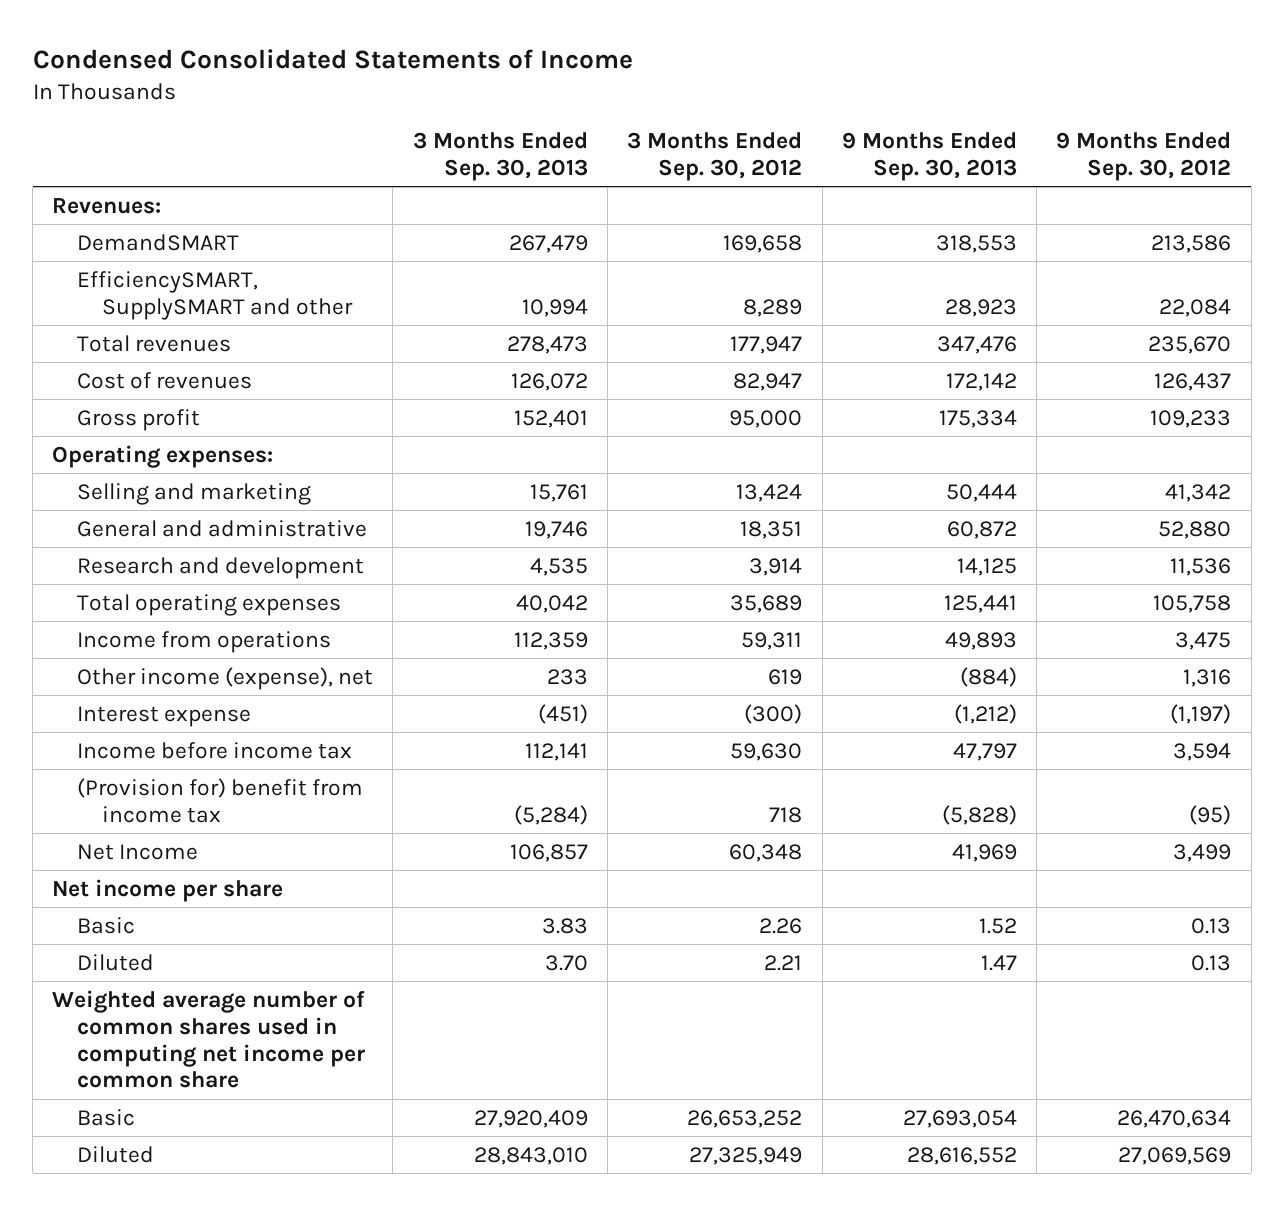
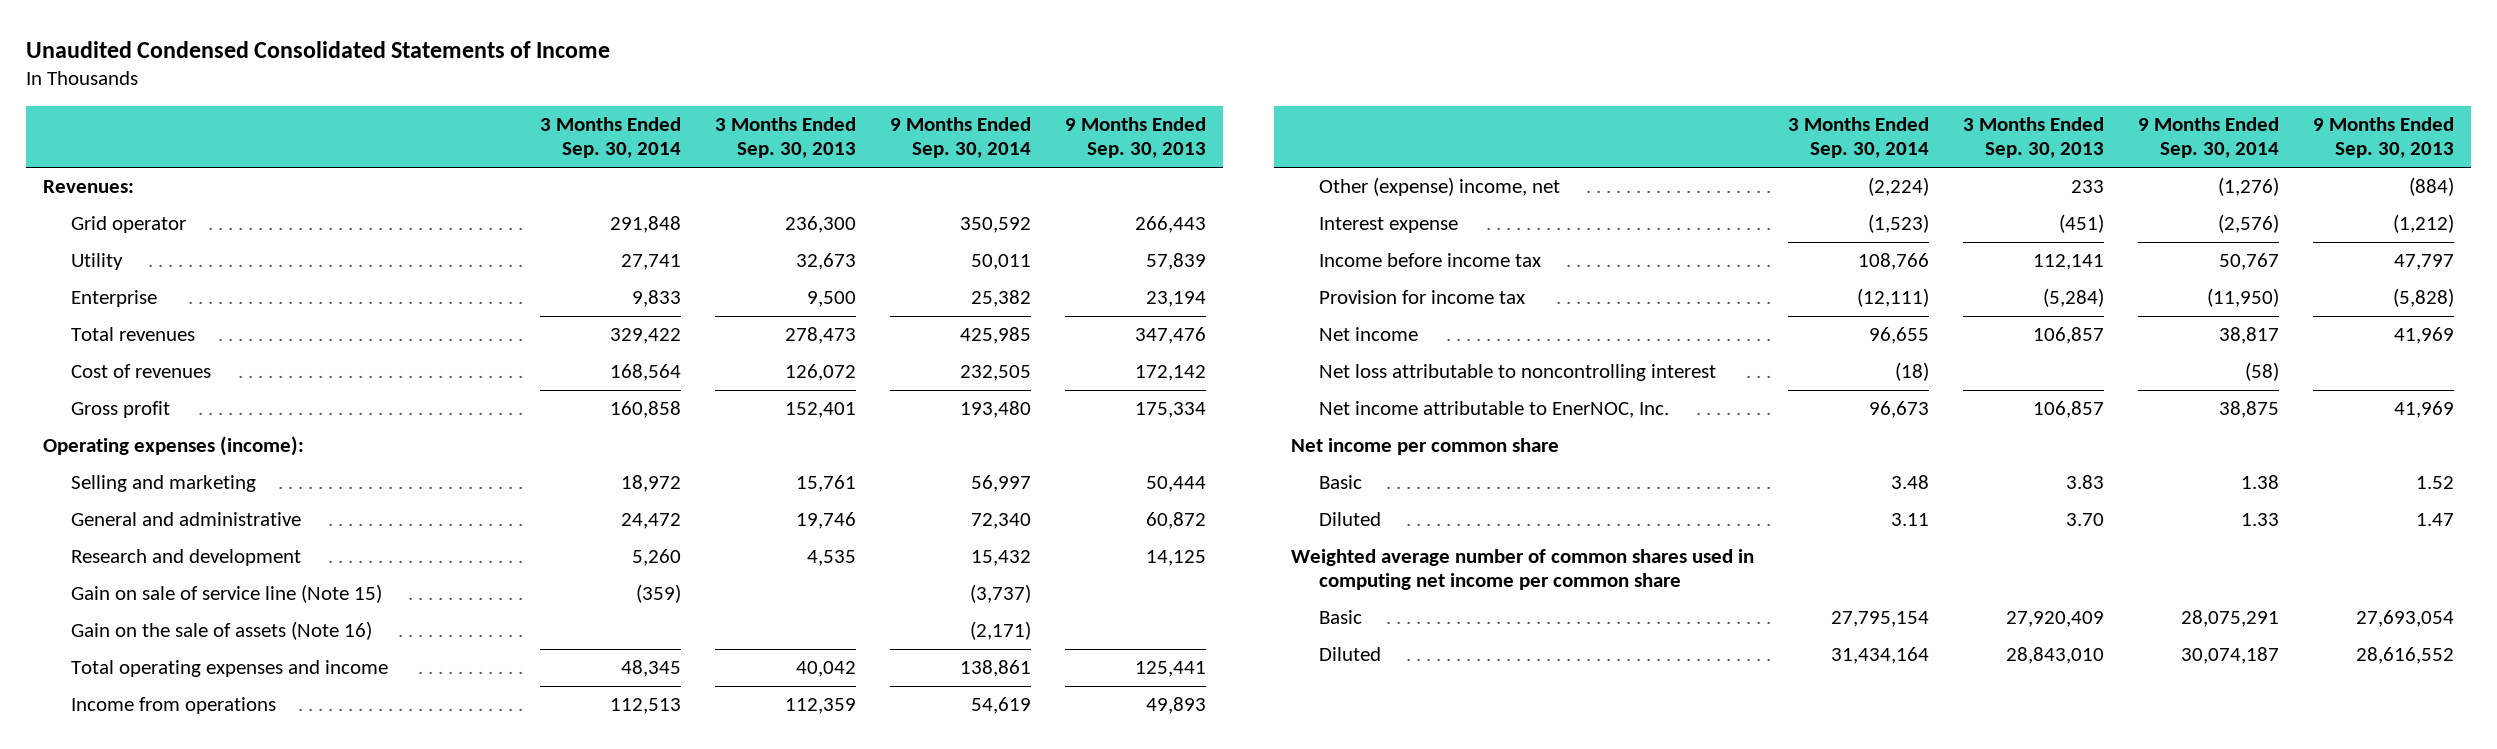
- Condensed Consolidated Statements of Income
+ Unaudited Condensed Consolidated Statements of Income
- | 3 Months Ended Sep. 30, 2013 | 3 Months Ended Sep. 30, 2012 | 9 Months Ended Sep. 30, 2013 | 9 Months Ended Sep. 30, 2012
+ | 3 Months Ended Sep. 30, 2014 | 3 Months Ended Sep. 30, 2013 | 9 Months Ended Sep. 30, 2014 | 9 Months Ended Sep. 30, 2013
- DemandSMART | 267,479 | 169,658 | 318,553 | 213,586
- EfficiencySMART, SupplySMART and other | 10,994 | 8,289 | 28,923 | 22,084
+ Grid operator | 291,848 | 236,300 | 350,592 | 266,443
+ Utility | 27,741 | 32,673 | 50,011 | 57,839
+ Enterprise | 9,833 | 9,500 | 25,382 | 23,194
- Operating expenses:
+ Operating expenses (income):
- Total operating expenses | 40,042 | 35,689 | 125,441 | 105,758
+ Gain on sale of service line (Note 15) | (359) | | (3,737) |
+ Gain on the sale of assets (Note 16) | | | (2,171) |
+ Total operating expenses and income | 48,345 | 40,042 | 138,861 | 125,441
- Other income (expense), net | 233 | 619 | (884) | 1,316
+ Other (expense) income, net | (2,224) | 233 | (1,276) | (884)
- (Provision for) benefit from income tax | (5,284) | 718 | (5,828) | (95)
- Net Income | 106,857 | 60,348 | 41,969 | 3,499
- Net income per share
+ Provision for income tax | (12,111) | (5,284) | (11,950) | (5,828)
+ Net income | 96,655 | 106,857 | 38,817 | 41,969
+ Net loss attributable to noncontrolling interest | (18) | | (58) |
+ Net income attributable to EnerNOC, Inc. | 96,673 | 106,857 | 38,875 | 41,969
+ Net income per common share

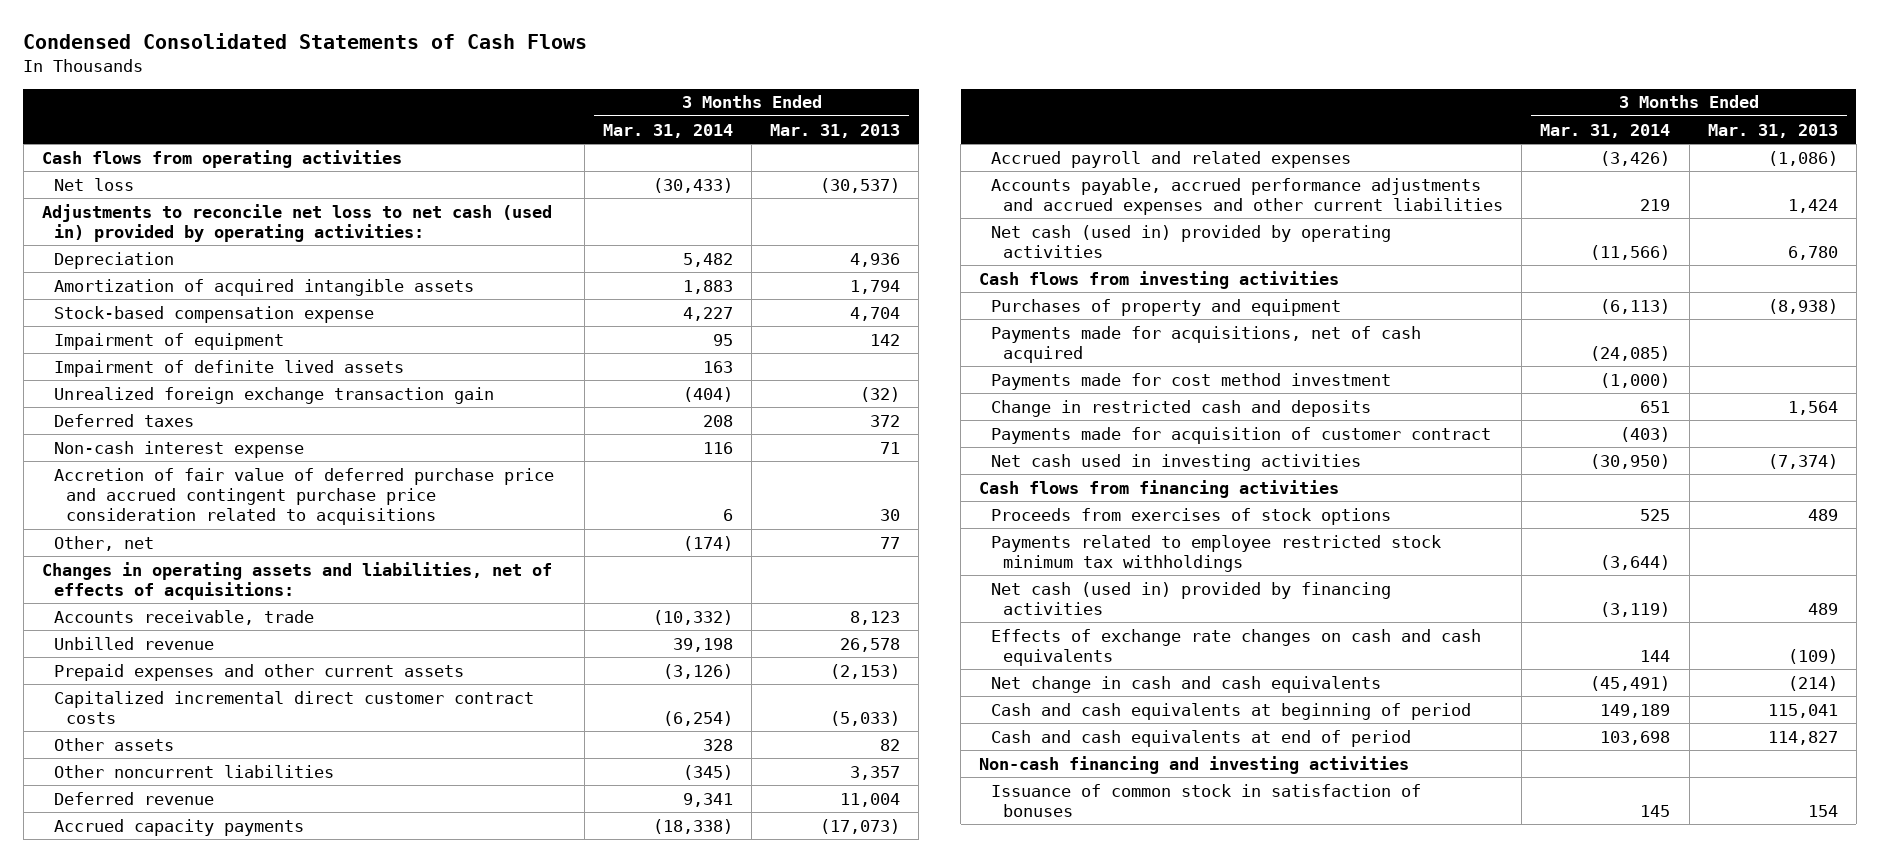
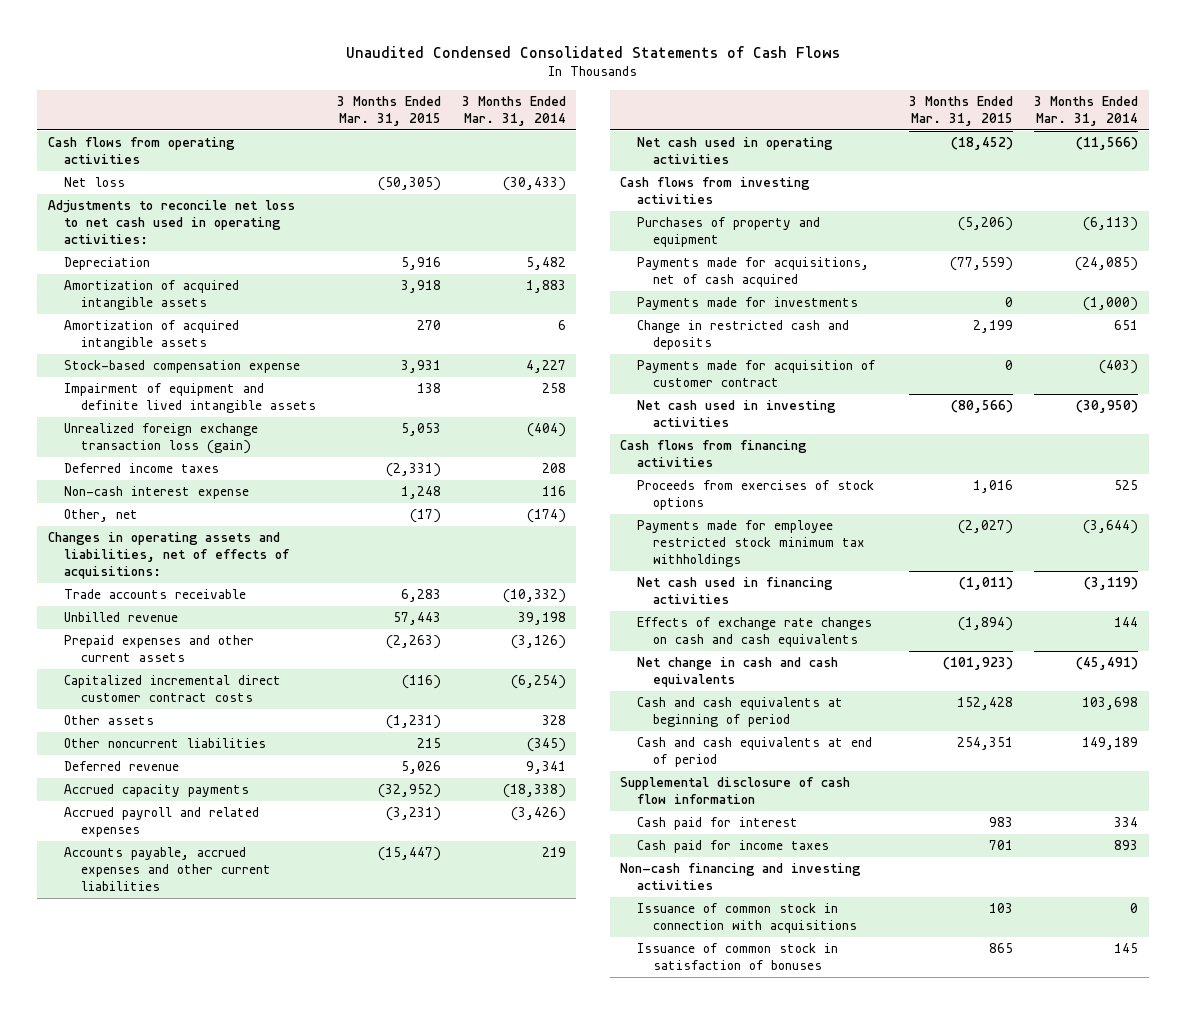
- Condensed Consolidated Statements of Cash Flows
+ Unaudited Condensed Consolidated Statements of Cash Flows
- | 3 Months Ended Mar. 31, 2014 | 3 Months Ended Mar. 31, 2013
+ | 3 Months Ended Mar. 31, 2015 | 3 Months Ended Mar. 31, 2014
- Adjustments to reconcile net loss to net cash (used in) provided by operating activities:
+ Adjustments to reconcile net loss to net cash used in operating activities:
+ Amortization of acquired intangible assets | 270 | 6
- Impairment of equipment | 95 | 142
- Impairment of definite lived assets | 163 |
- Unrealized foreign exchange transaction gain | (404) | (32)
- Deferred taxes | 208 | 372
+ Impairment of equipment and definite lived intangible assets | 138 | 258
+ Unrealized foreign exchange transaction loss (gain) | 5,053 | (404)
+ Deferred income taxes | (2,331) | 208
- Accretion of fair value of deferred purchase price and accrued contingent purchase price consideration related to acquisitions | 6 | 30
- Accounts receivable, trade | (10,332) | 8,123
+ Trade accounts receivable | 6,283 | (10,332)
- Accounts payable, accrued performance adjustments and accrued expenses and other current liabilities | 219 | 1,424
- Net cash (used in) provided by operating activities | (11,566) | 6,780
+ Accounts payable, accrued expenses and other current liabilities | (15,447) | 219
+ Net cash used in operating activities | (18,452) | (11,566)
- Payments made for cost method investment | (1,000) |
+ Payments made for investments | 0 | (1,000)
- Payments related to employee restricted stock minimum tax withholdings | (3,644) |
- Net cash (used in) provided by financing activities | (3,119) | 489
+ Payments made for employee restricted stock minimum tax withholdings | (2,027) | (3,644)
+ Net cash used in financing activities | (1,011) | (3,119)
- Cash and cash equivalents at beginning of period | 149,189 | 115,041
- Cash and cash equivalents at end of period | 103,698 | 114,827
+ Cash and cash equivalents at beginning of period | 152,428 | 103,698
+ Cash and cash equivalents at end of period | 254,351 | 149,189
+ Supplemental disclosure of cash flow information
+ Cash paid for interest | 983 | 334
+ Cash paid for income taxes | 701 | 893
+ Issuance of common stock in connection with acquisitions | 103 | 0

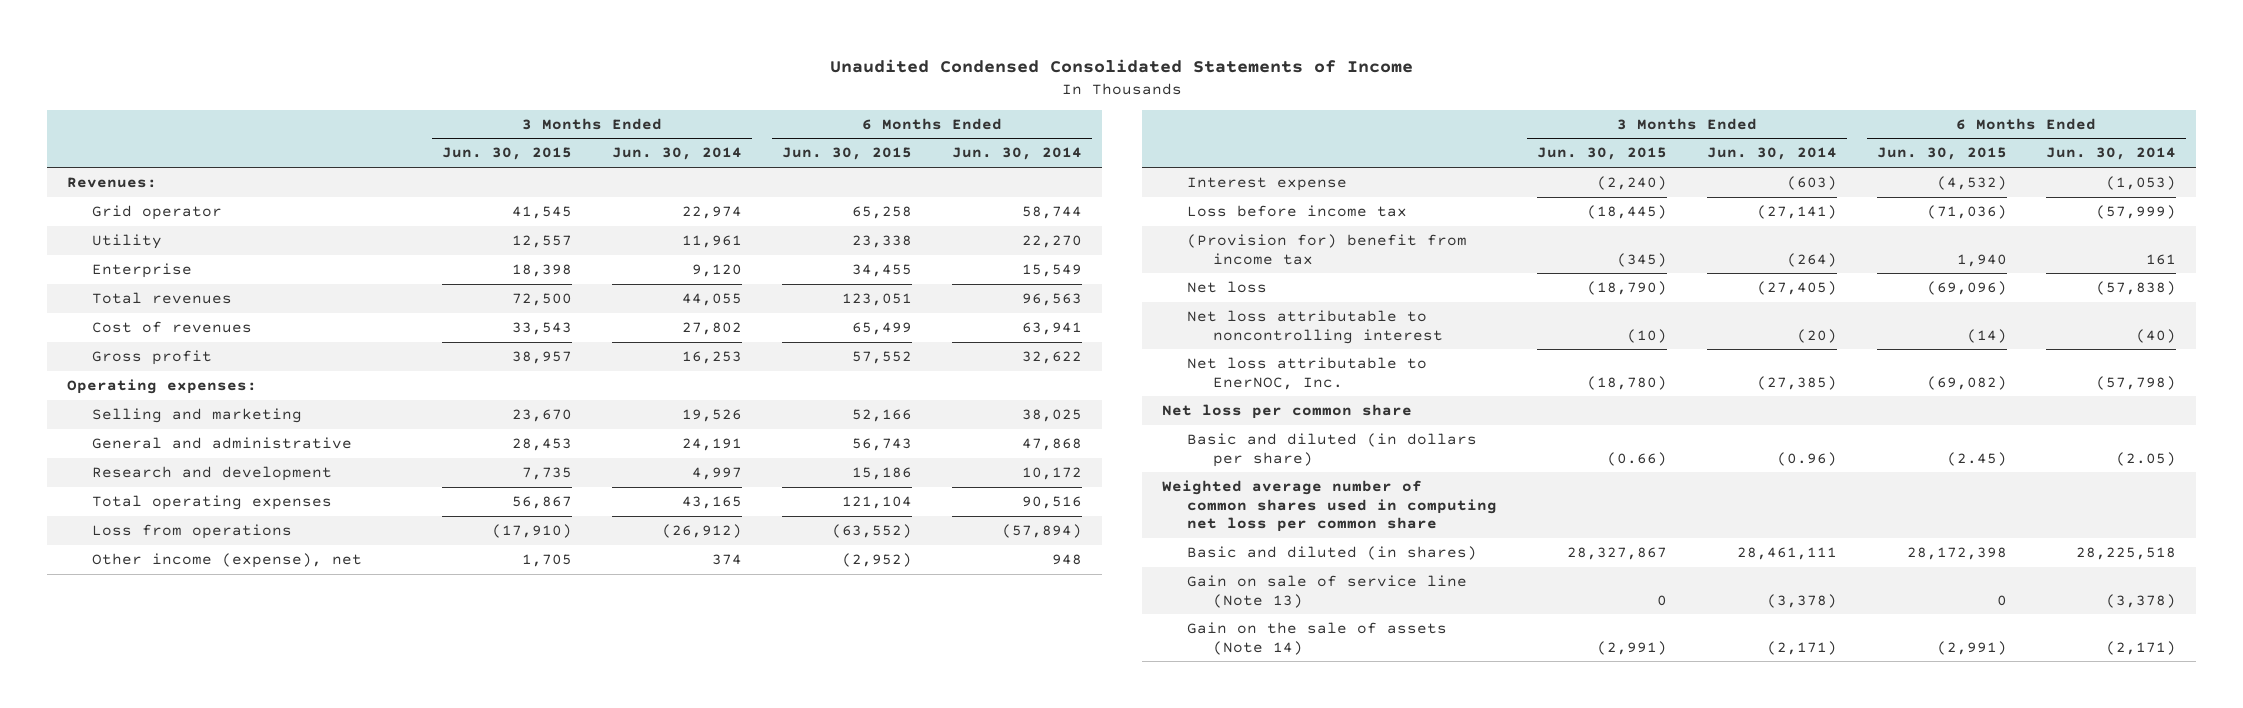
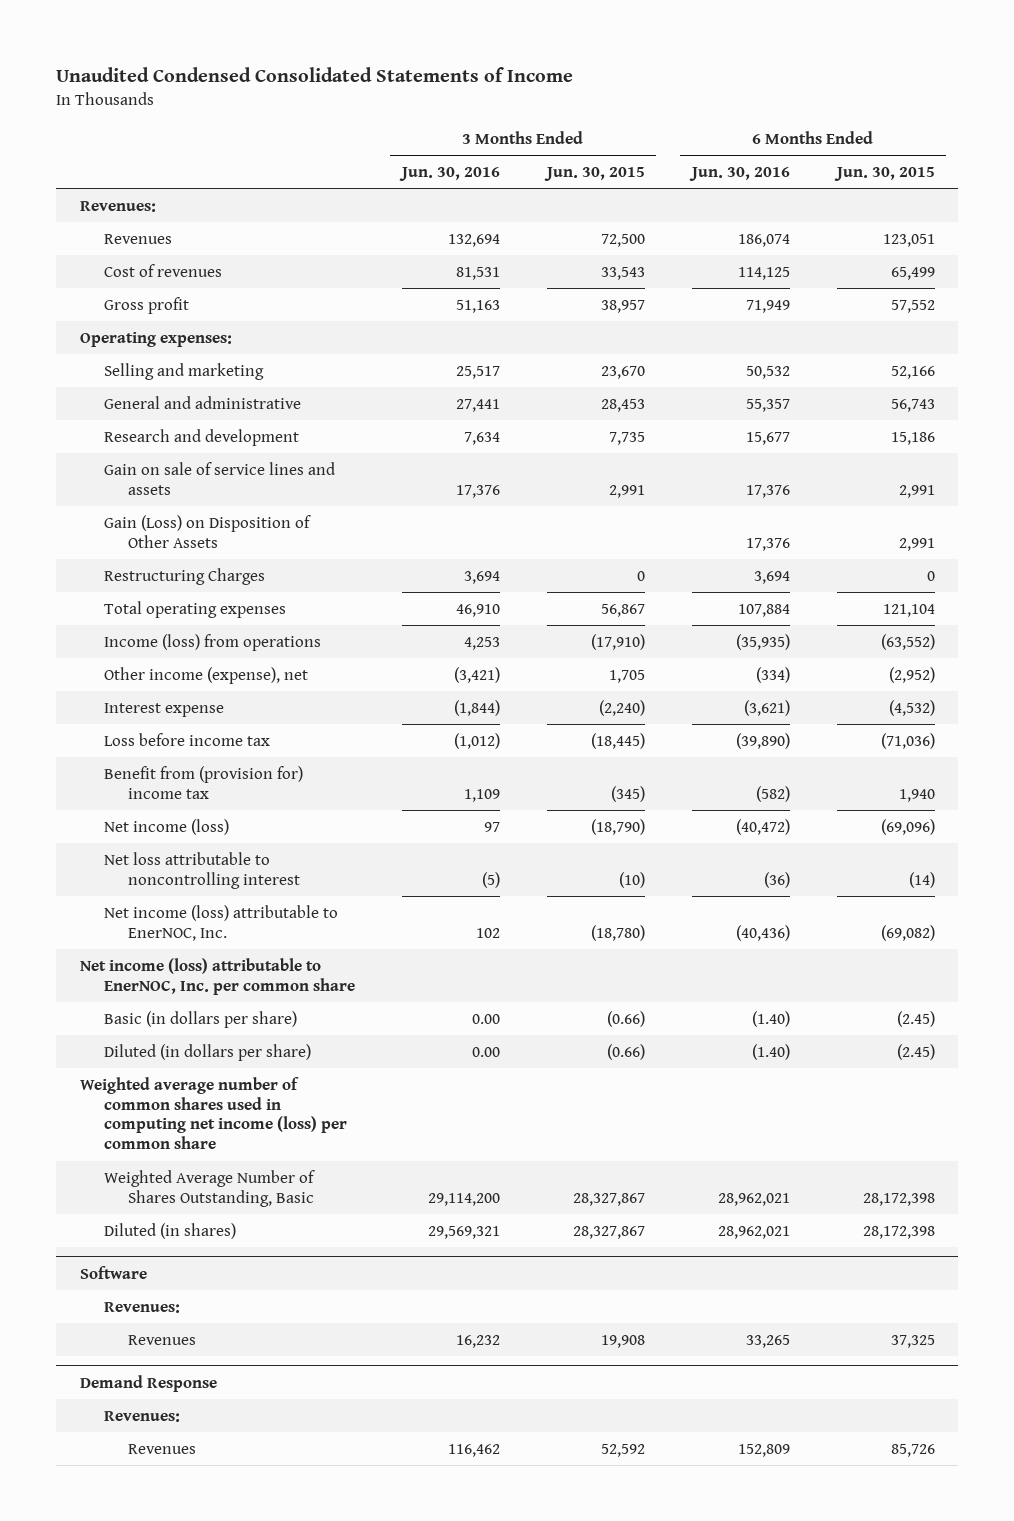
- | 3 Months Ended Jun. 30, 2015 | 3 Months Ended Jun. 30, 2014 | 6 Months Ended Jun. 30, 2015 | 6 Months Ended Jun. 30, 2014
+ | 3 Months Ended Jun. 30, 2016 | 3 Months Ended Jun. 30, 2015 | 6 Months Ended Jun. 30, 2016 | 6 Months Ended Jun. 30, 2015
- Grid operator | 41,545 | 22,974 | 65,258 | 58,744
- Utility | 12,557 | 11,961 | 23,338 | 22,270
- Enterprise | 18,398 | 9,120 | 34,455 | 15,549
- Total revenues | 72,500 | 44,055 | 123,051 | 96,563
+ Revenues | 132,694 | 72,500 | 186,074 | 123,051
+ Gain on sale of service lines and assets | 17,376 | 2,991 | 17,376 | 2,991
+ Gain (Loss) on Disposition of Other Assets | | | 17,376 | 2,991
+ Restructuring Charges | 3,694 | 0 | 3,694 | 0
- Loss from operations | (17,910) | (26,912) | (63,552) | (57,894)
+ Income (loss) from operations | 4,253 | (17,910) | (35,935) | (63,552)
- (Provision for) benefit from income tax | (345) | (264) | 1,940 | 161
- Net loss | (18,790) | (27,405) | (69,096) | (57,838)
+ Benefit from (provision for) income tax | 1,109 | (345) | (582) | 1,940
+ Net income (loss) | 97 | (18,790) | (40,472) | (69,096)
- Net loss attributable to EnerNOC, Inc. | (18,780) | (27,385) | (69,082) | (57,798)
- Net loss per common share
- Basic and diluted (in dollars per share) | (0.66) | (0.96) | (2.45) | (2.05)
- Weighted average number of common shares used in computing net loss per common share
- Basic and diluted (in shares) | 28,327,867 | 28,461,111 | 28,172,398 | 28,225,518
- Gain on sale of service line (Note 13) | 0 | (3,378) | 0 | (3,378)
- Gain on the sale of assets (Note 14) | (2,991) | (2,171) | (2,991) | (2,171)
+ Net income (loss) attributable to EnerNOC, Inc. | 102 | (18,780) | (40,436) | (69,082)
+ Net income (loss) attributable to EnerNOC, Inc. per common share
+ Basic (in dollars per share) | 0.00 | (0.66) | (1.40) | (2.45)
+ Diluted (in dollars per share) | 0.00 | (0.66) | (1.40) | (2.45)
+ Weighted average number of common shares used in computing net income (loss) per common share
+ Weighted Average Number of Shares Outstanding, Basic | 29,114,200 | 28,327,867 | 28,962,021 | 28,172,398
+ Diluted (in shares) | 29,569,321 | 28,327,867 | 28,962,021 | 28,172,398
+ Software
+ Revenues:
+ Revenues | 16,232 | 19,908 | 33,265 | 37,325
+ Demand Response
+ Revenues:
+ Revenues | 116,462 | 52,592 | 152,809 | 85,726

